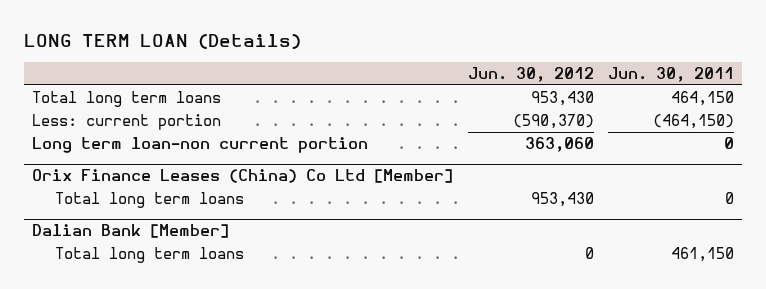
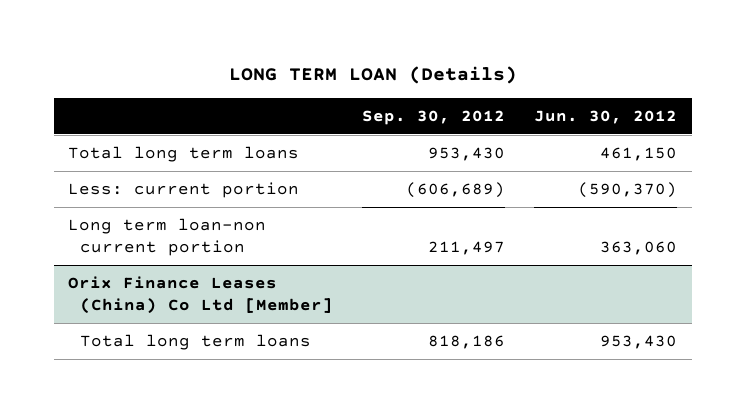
- | Jun. 30, 2012 | Jun. 30, 2011
+ | Sep. 30, 2012 | Jun. 30, 2012
- Total long term loans | 953,430 | 464,150
+ Total long term loans | 953,430 | 461,150
- Dalian Bank [Member]
- Total long term loans | 0 | 461,150

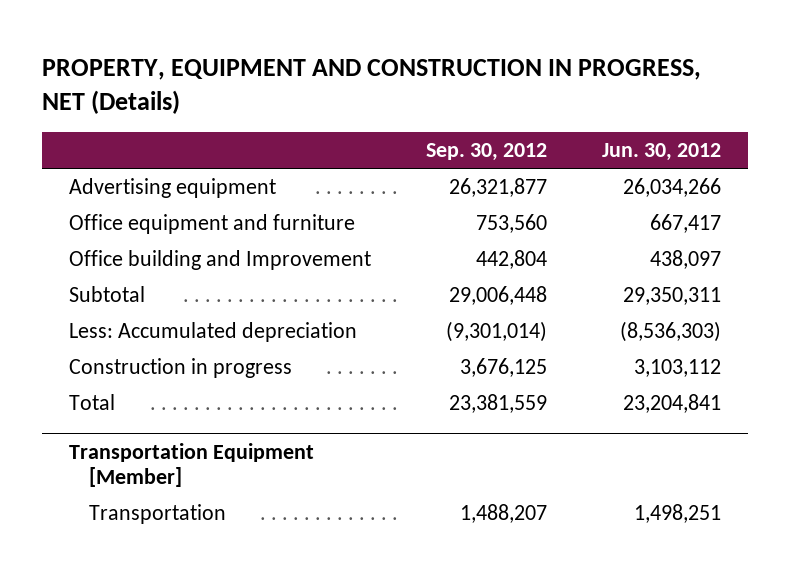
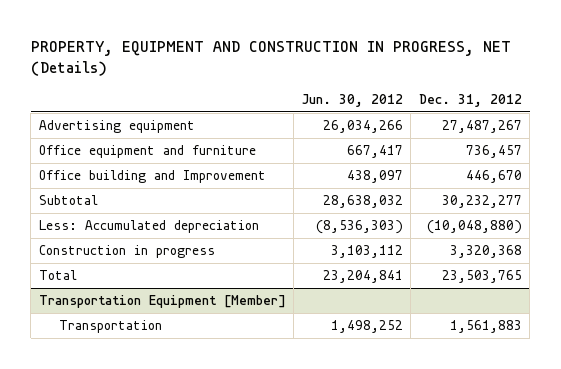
- | Sep. 30, 2012 | Jun. 30, 2012
+ | Jun. 30, 2012 | Dec. 31, 2012
- Subtotal | 29,006,448 | 29,350,311
+ Subtotal | 28,638,032 | 30,232,277
@ Transportation Equipment [Member]
- Transportation | 1,488,207 | 1,498,251
+ Transportation | 1,498,252 | 1,561,883

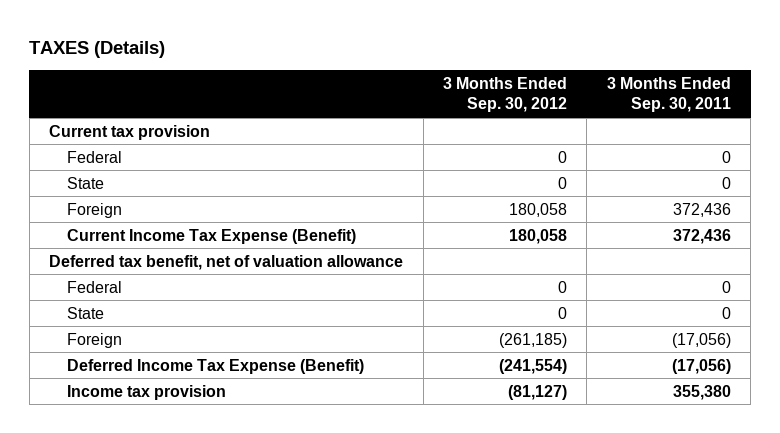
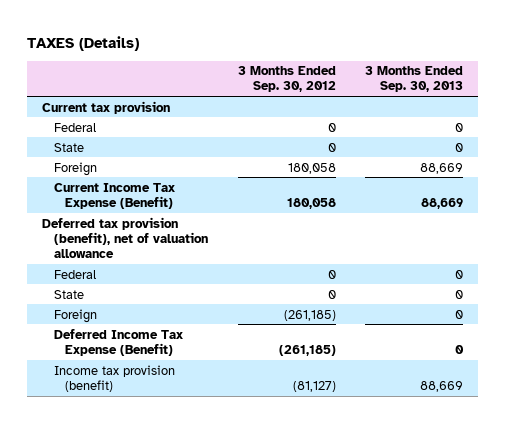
- | 3 Months Ended Sep. 30, 2012 | 3 Months Ended Sep. 30, 2011
+ | 3 Months Ended Sep. 30, 2012 | 3 Months Ended Sep. 30, 2013
- Deferred tax benefit, net of valuation allowance
+ Deferred tax provision (benefit), net of valuation allowance
- Deferred Income Tax Expense (Benefit) | (241,554) | (17,056)
- Income tax provision | (81,127) | 355,380
+ Deferred Income Tax Expense (Benefit) | (261,185) | 0
+ Income tax provision (benefit) | (81,127) | 88,669

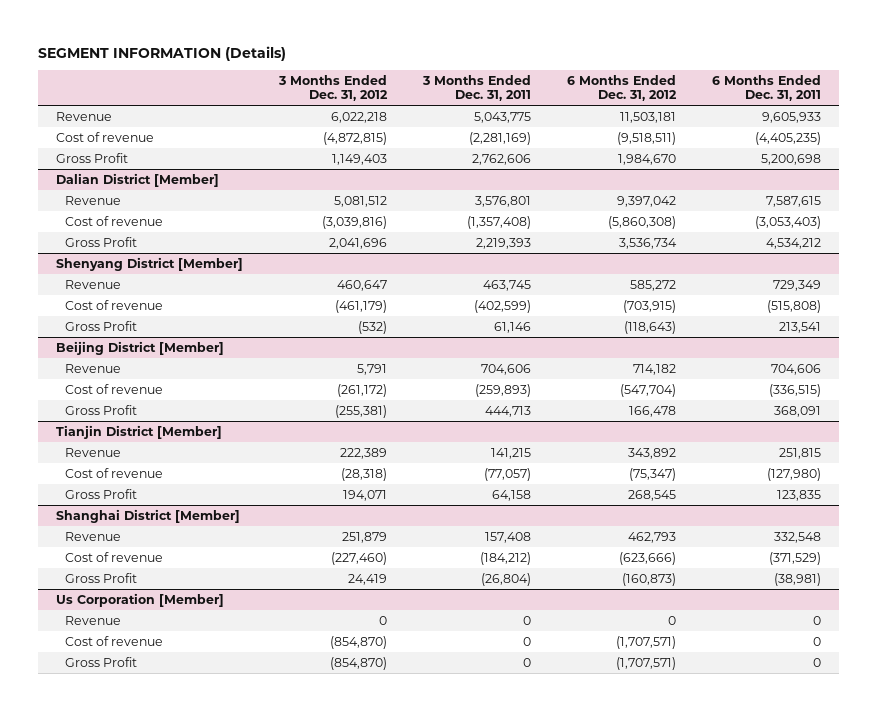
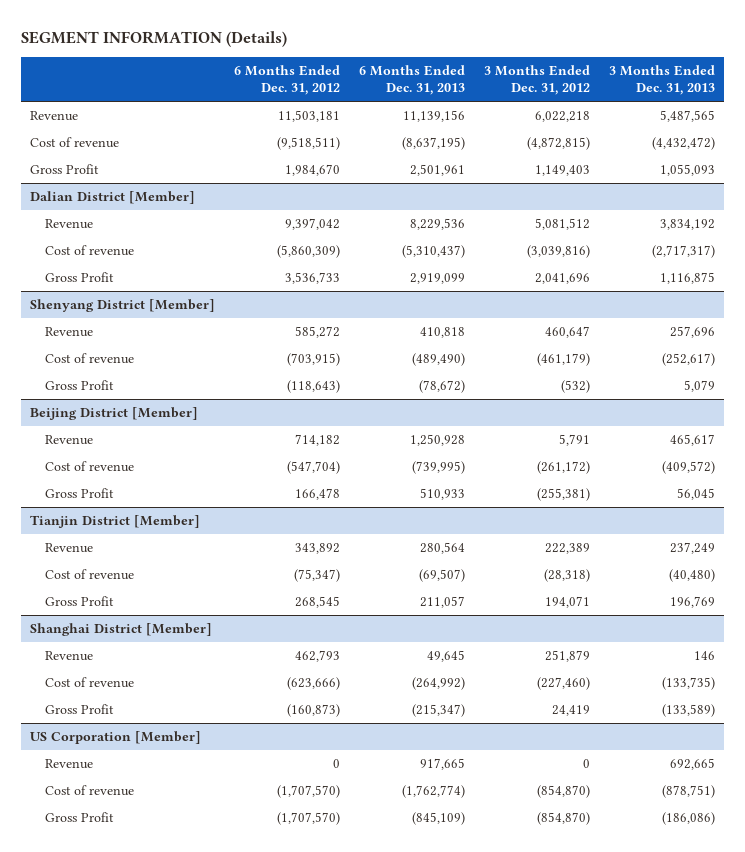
- | 3 Months Ended Dec. 31, 2012 | 3 Months Ended Dec. 31, 2011 | 6 Months Ended Dec. 31, 2012 | 6 Months Ended Dec. 31, 2011
+ | 6 Months Ended Dec. 31, 2012 | 6 Months Ended Dec. 31, 2013 | 3 Months Ended Dec. 31, 2012 | 3 Months Ended Dec. 31, 2013
@ Dalian District [Member]
- Cost of revenue | (3,039,816) | (1,357,408) | (5,860,308) | (3,053,403)
- Gross Profit | 2,041,696 | 2,219,393 | 3,536,734 | 4,534,212
+ Cost of revenue | (5,860,309) | (5,310,437) | (3,039,816) | (2,717,317)
+ Gross Profit | 3,536,733 | 2,919,099 | 2,041,696 | 1,116,875
- Us Corporation [Member]
+ US Corporation [Member]
- Cost of revenue | (854,870) | 0 | (1,707,571) | 0
- Gross Profit | (854,870) | 0 | (1,707,571) | 0
+ Cost of revenue | (1,707,570) | (1,762,774) | (854,870) | (878,751)
+ Gross Profit | (1,707,570) | (845,109) | (854,870) | (186,086)

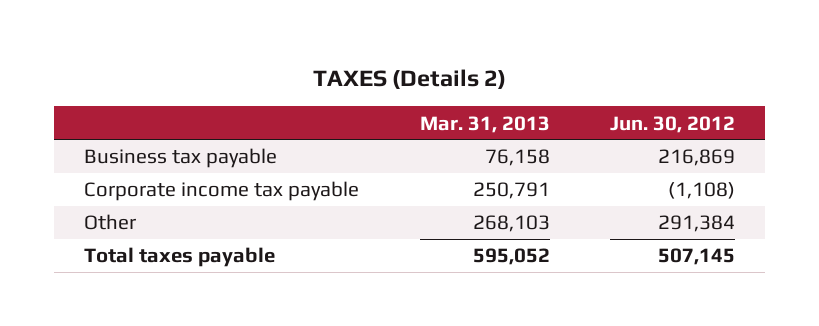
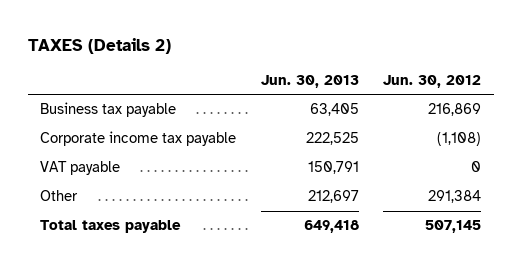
- | Mar. 31, 2013 | Jun. 30, 2012
+ | Jun. 30, 2013 | Jun. 30, 2012
+ VAT payable | 150,791 | 0

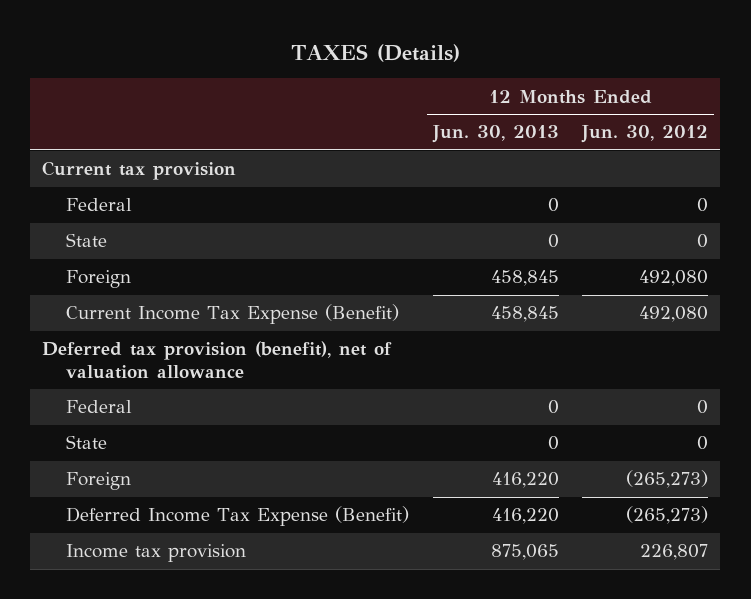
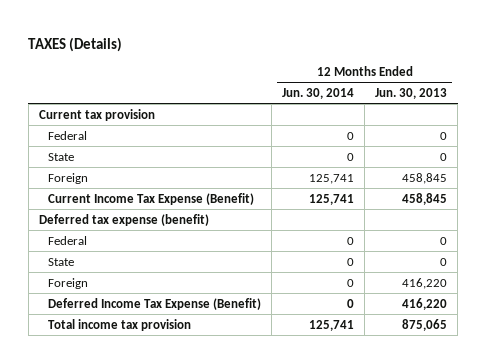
- | 12 Months Ended Jun. 30, 2013 | 12 Months Ended Jun. 30, 2012
+ | 12 Months Ended Jun. 30, 2014 | 12 Months Ended Jun. 30, 2013
- Deferred tax provision (benefit), net of valuation allowance
+ Deferred tax expense (benefit)
- Income tax provision | 875,065 | 226,807
+ Total income tax provision | 125,741 | 875,065

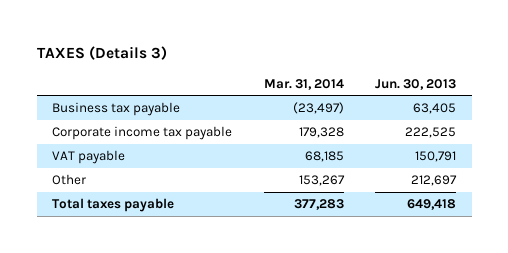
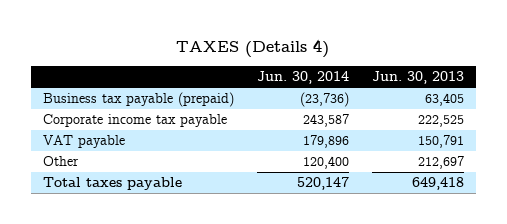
- TAXES (Details 3)
+ TAXES (Details 4)
- | Mar. 31, 2014 | Jun. 30, 2013
+ | Jun. 30, 2014 | Jun. 30, 2013
- Business tax payable | (23,497) | 63,405
+ Business tax payable (prepaid) | (23,736) | 63,405

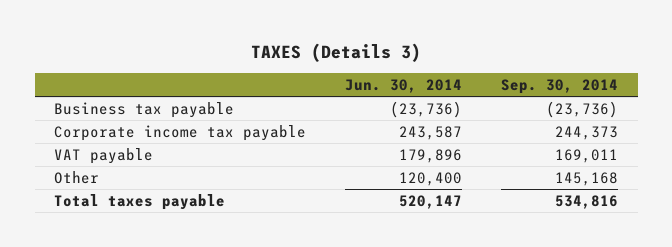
- TAXES (Details 4)
+ TAXES (Details 3)
- | Jun. 30, 2014 | Jun. 30, 2013
+ | Jun. 30, 2014 | Sep. 30, 2014
- Business tax payable (prepaid) | (23,736) | 63,405
+ Business tax payable | (23,736) | (23,736)

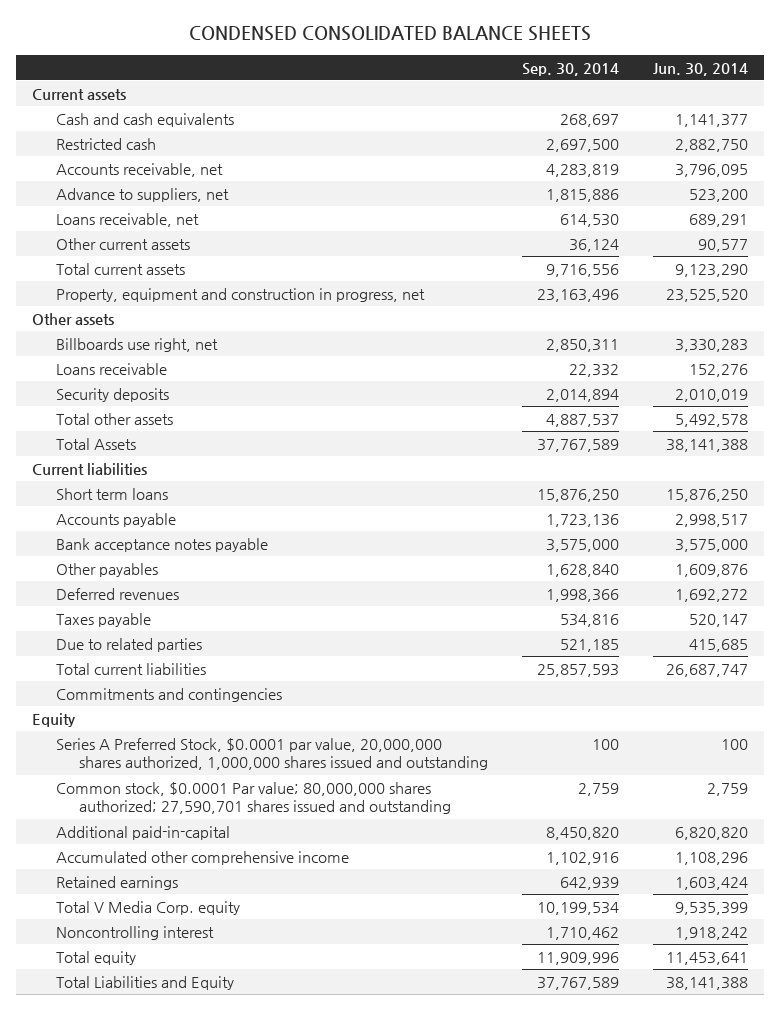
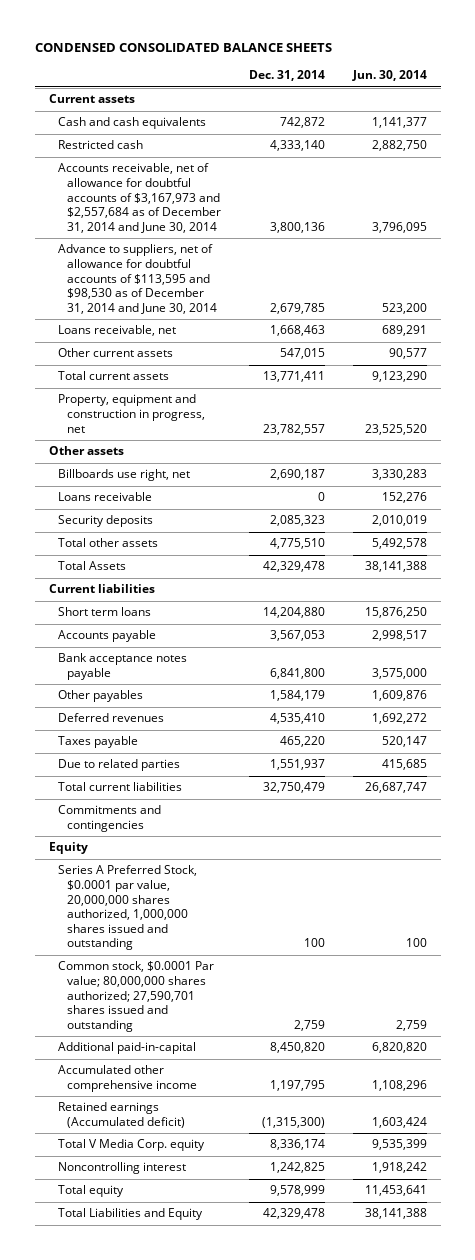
- | Sep. 30, 2014 | Jun. 30, 2014
+ | Dec. 31, 2014 | Jun. 30, 2014
- Accounts receivable, net | 4,283,819 | 3,796,095
- Advance to suppliers, net | 1,815,886 | 523,200
+ Accounts receivable, net of allowance for doubtful accounts of $3,167,973 and $2,557,684 as of December 31, 2014 and June 30, 2014 | 3,800,136 | 3,796,095
+ Advance to suppliers, net of allowance for doubtful accounts of $113,595 and $98,530 as of December 31, 2014 and June 30, 2014 | 2,679,785 | 523,200
- Retained earnings | 642,939 | 1,603,424
+ Retained earnings (Accumulated deficit) | (1,315,300) | 1,603,424

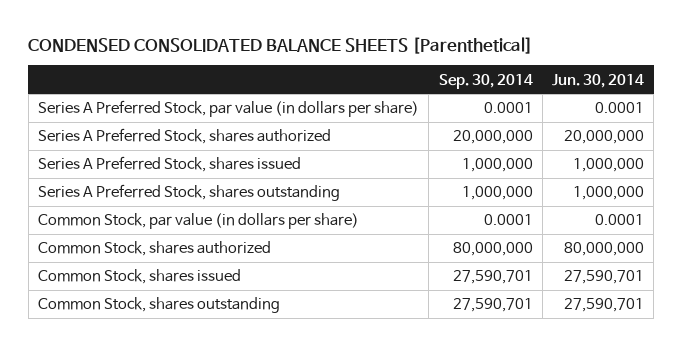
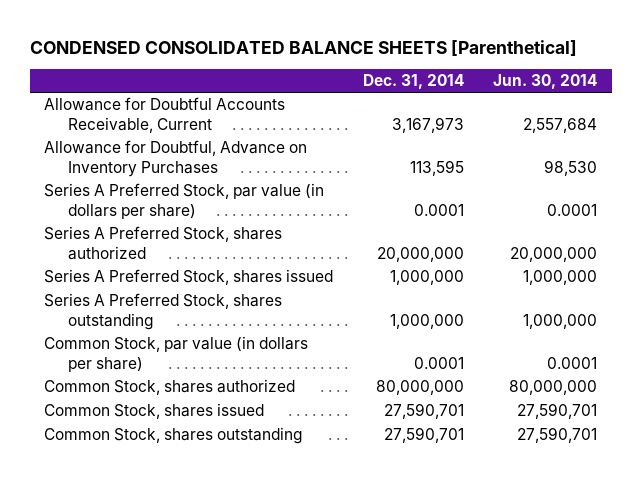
- | Sep. 30, 2014 | Jun. 30, 2014
+ | Dec. 31, 2014 | Jun. 30, 2014
+ Allowance for Doubtful Accounts Receivable, Current | 3,167,973 | 2,557,684
+ Allowance for Doubtful, Advance on Inventory Purchases | 113,595 | 98,530

